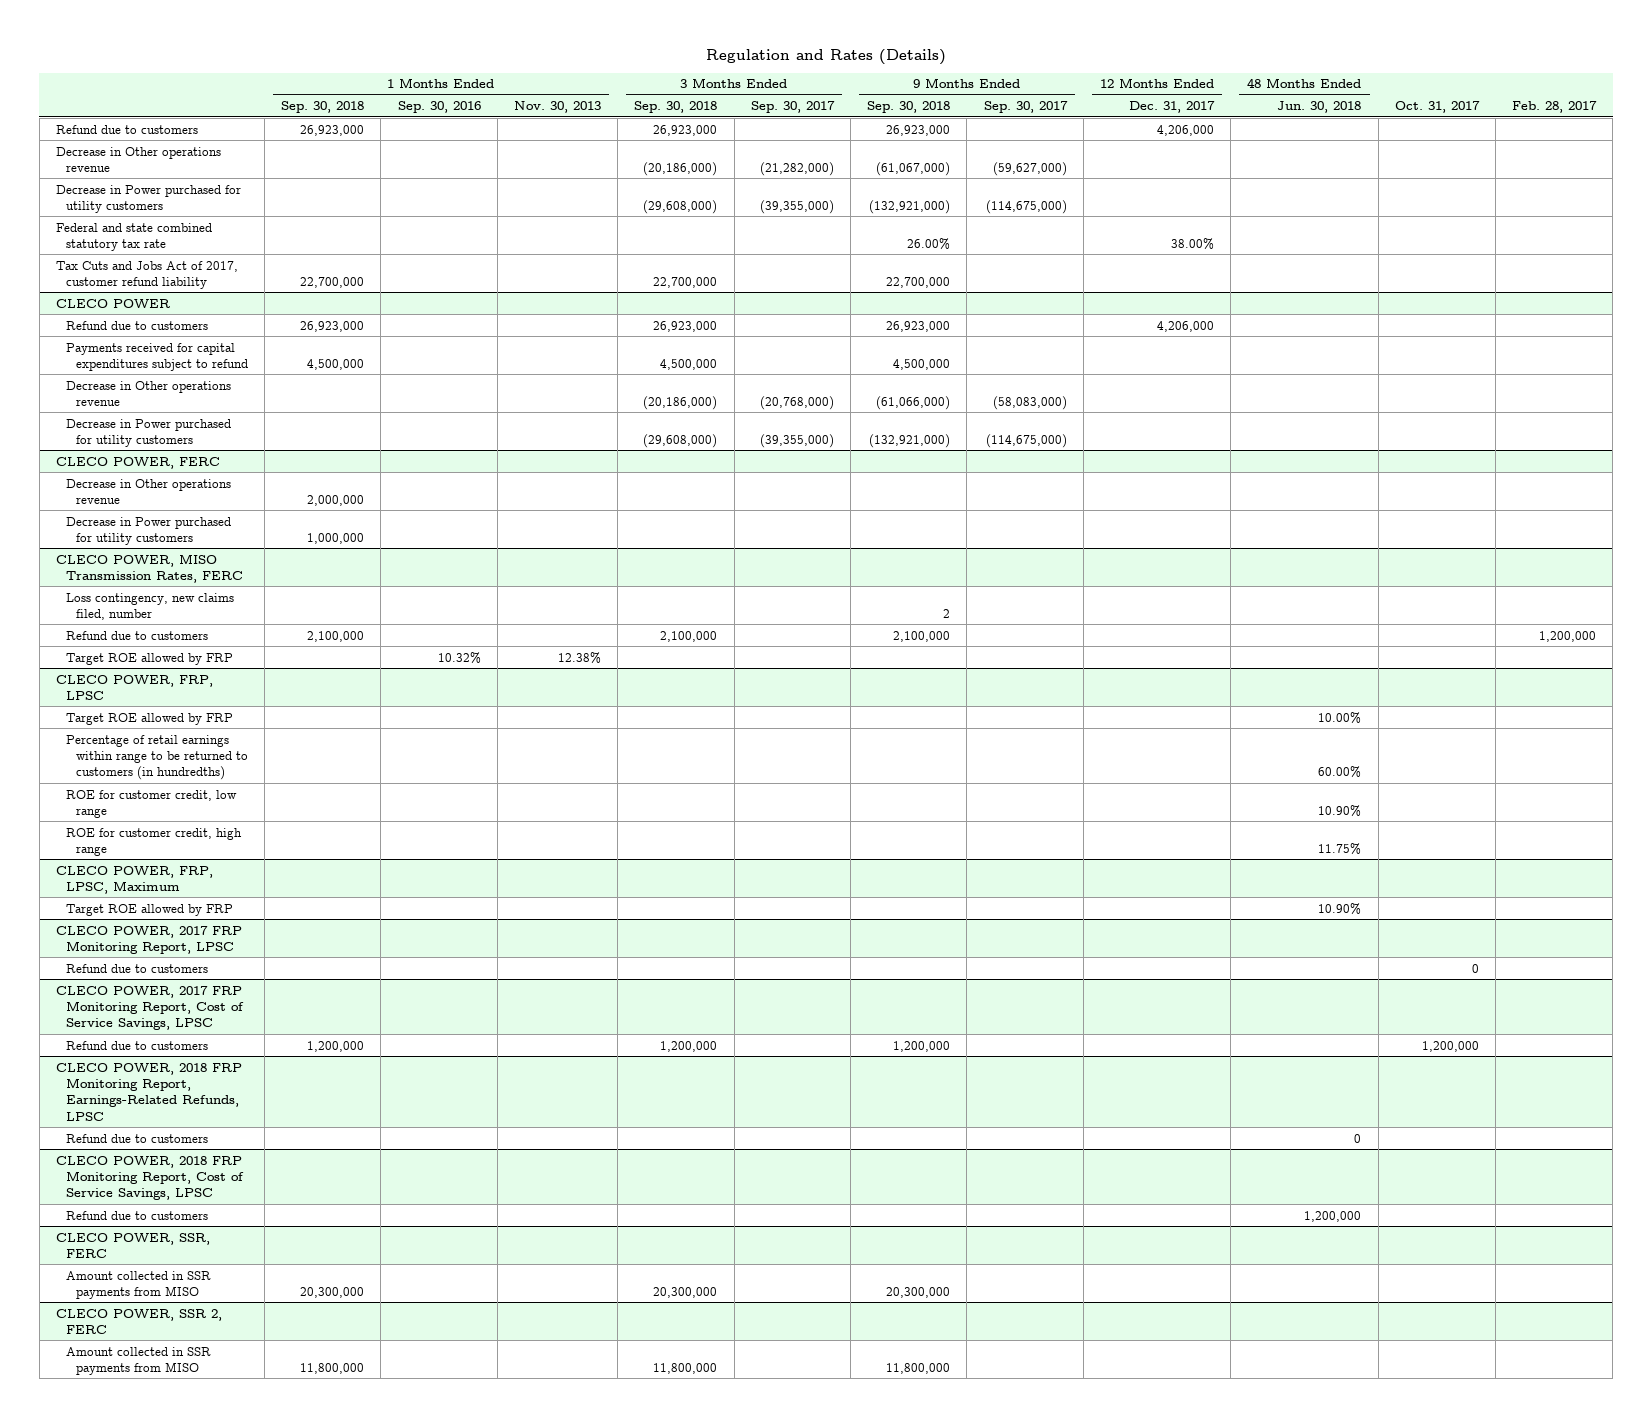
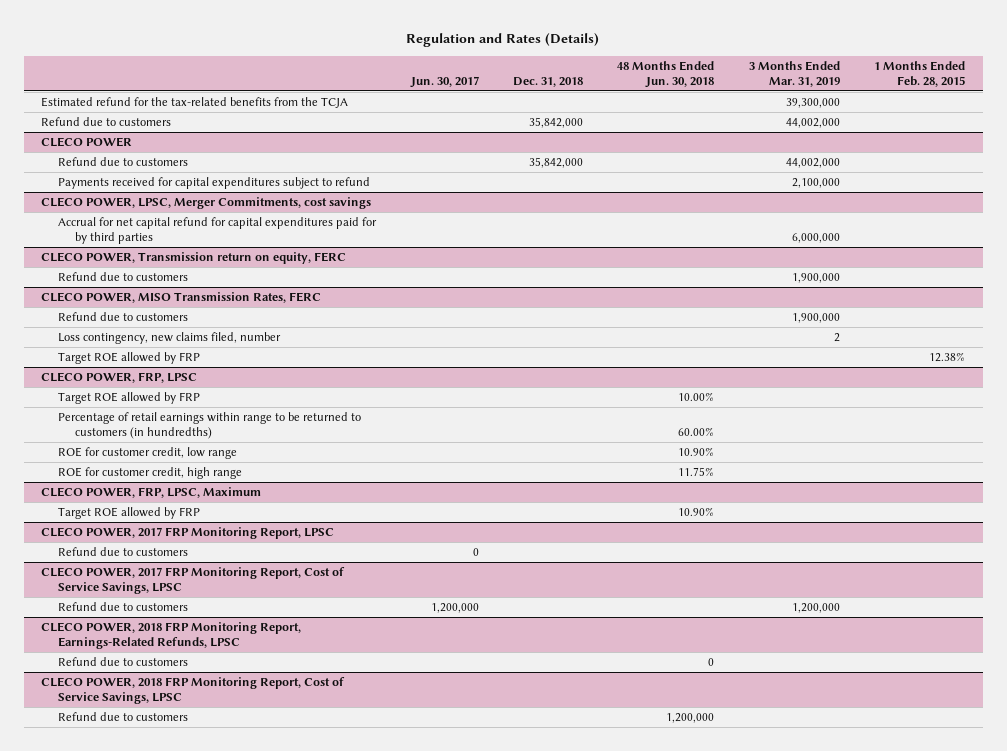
- | 1 Months Ended Sep. 30, 2018 | 1 Months Ended Sep. 30, 2016 | 1 Months Ended Nov. 30, 2013 | 3 Months Ended Sep. 30, 2018 | 3 Months Ended Sep. 30, 2017 | 9 Months Ended Sep. 30, 2018 | 9 Months Ended Sep. 30, 2017 | 12 Months Ended Dec. 31, 2017 | 48 Months Ended Jun. 30, 2018 | Oct. 31, 2017 | Feb. 28, 2017
+ | Jun. 30, 2017 | Dec. 31, 2018 | 48 Months Ended Jun. 30, 2018 | 3 Months Ended Mar. 31, 2019 | 1 Months Ended Feb. 28, 2015
+ Estimated refund for the tax-related benefits from the TCJA | | | | 39,300,000 |
- Decrease in Other operations revenue | | | | (20,186,000) | (21,282,000) | (61,067,000) | (59,627,000) | | | |
- Decrease in Power purchased for utility customers | | | | (29,608,000) | (39,355,000) | (132,921,000) | (114,675,000) | | | |
- Federal and state combined statutory tax rate | | | | | | 26.00% | | 38.00% | | |
- Tax Cuts and Jobs Act of 2017, customer refund liability | 22,700,000 | | | 22,700,000 | | 22,700,000 | | | | |
@ CLECO POWER
- Decrease in Other operations revenue | | | | (20,186,000) | (20,768,000) | (61,066,000) | (58,083,000) | | | |
- Decrease in Power purchased for utility customers | | | | (29,608,000) | (39,355,000) | (132,921,000) | (114,675,000) | | | |
- CLECO POWER, FERC
- Decrease in Other operations revenue | 2,000,000 | | | | | | | | | |
- Decrease in Power purchased for utility customers | 1,000,000 | | | | | | | | | |
+ CLECO POWER, LPSC, Merger Commitments, cost savings
+ Accrual for net capital refund for capital expenditures paid for by third parties | | | | 6,000,000 |
+ CLECO POWER, Transmission return on equity, FERC
+ Refund due to customers | | | | 1,900,000 |
@ CLECO POWER, MISO Transmission Rates, FERC
moved down: Loss contingency, new claims filed, number | | | | 2 |
- CLECO POWER, SSR, FERC
- Amount collected in SSR payments from MISO | 20,300,000 | | | 20,300,000 | | 20,300,000 | | | | |
- CLECO POWER, SSR 2, FERC
- Amount collected in SSR payments from MISO | 11,800,000 | | | 11,800,000 | | 11,800,000 | | | | |

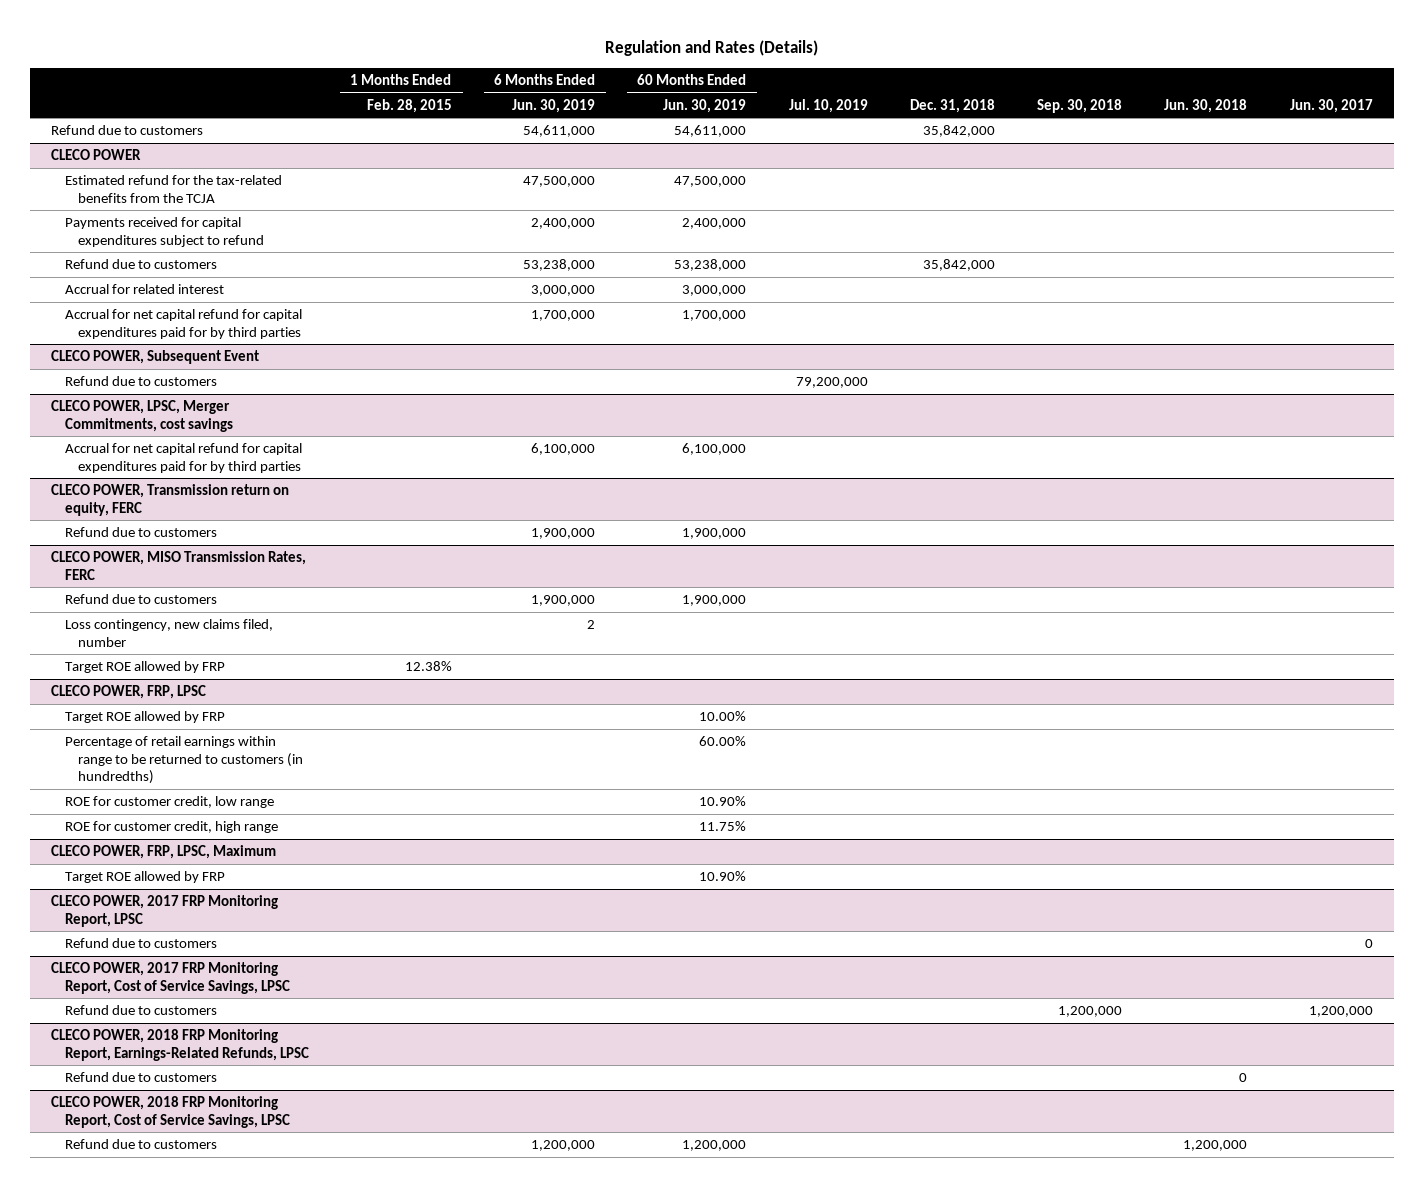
- | Jun. 30, 2017 | Dec. 31, 2018 | 48 Months Ended Jun. 30, 2018 | 3 Months Ended Mar. 31, 2019 | 1 Months Ended Feb. 28, 2015
+ | 1 Months Ended Feb. 28, 2015 | 6 Months Ended Jun. 30, 2019 | 60 Months Ended Jun. 30, 2019 | Jul. 10, 2019 | Dec. 31, 2018 | Sep. 30, 2018 | Jun. 30, 2018 | Jun. 30, 2017
- Estimated refund for the tax-related benefits from the TCJA | | | | 39,300,000 |
@ CLECO POWER
+ Estimated refund for the tax-related benefits from the TCJA | | 47,500,000 | 47,500,000 | | | | |
moved down: Refund due to customers | | 53,238,000 | 53,238,000 | | 35,842,000 | | |
+ Accrual for related interest | | 3,000,000 | 3,000,000 | | | | |
+ Accrual for net capital refund for capital expenditures paid for by third parties | | 1,700,000 | 1,700,000 | | | | |
+ CLECO POWER, Subsequent Event
+ Refund due to customers | | | | 79,200,000 | | | |

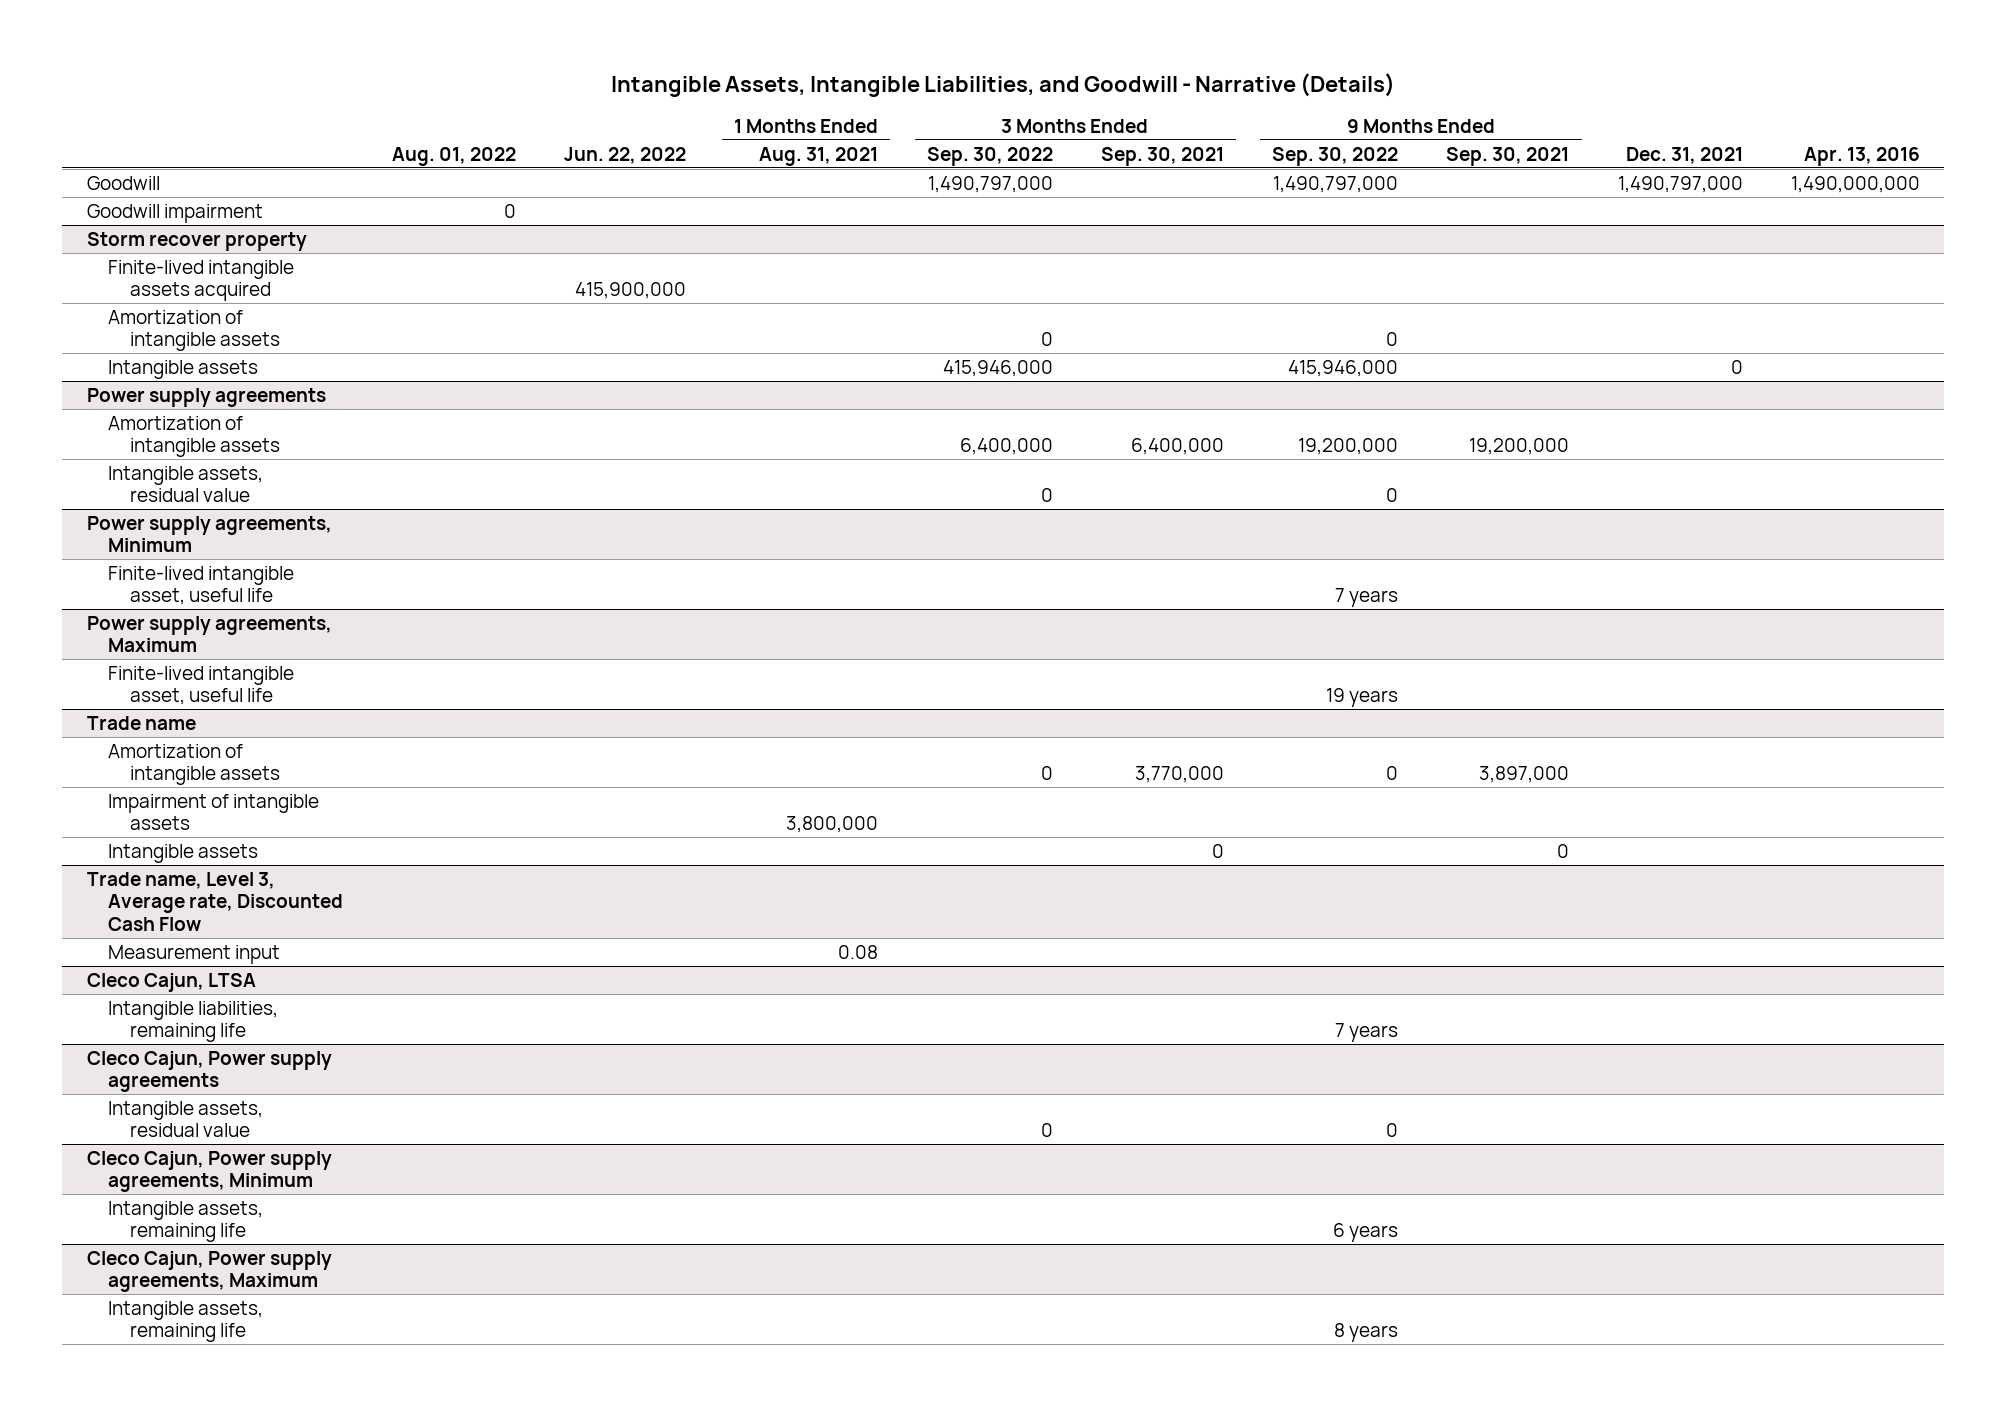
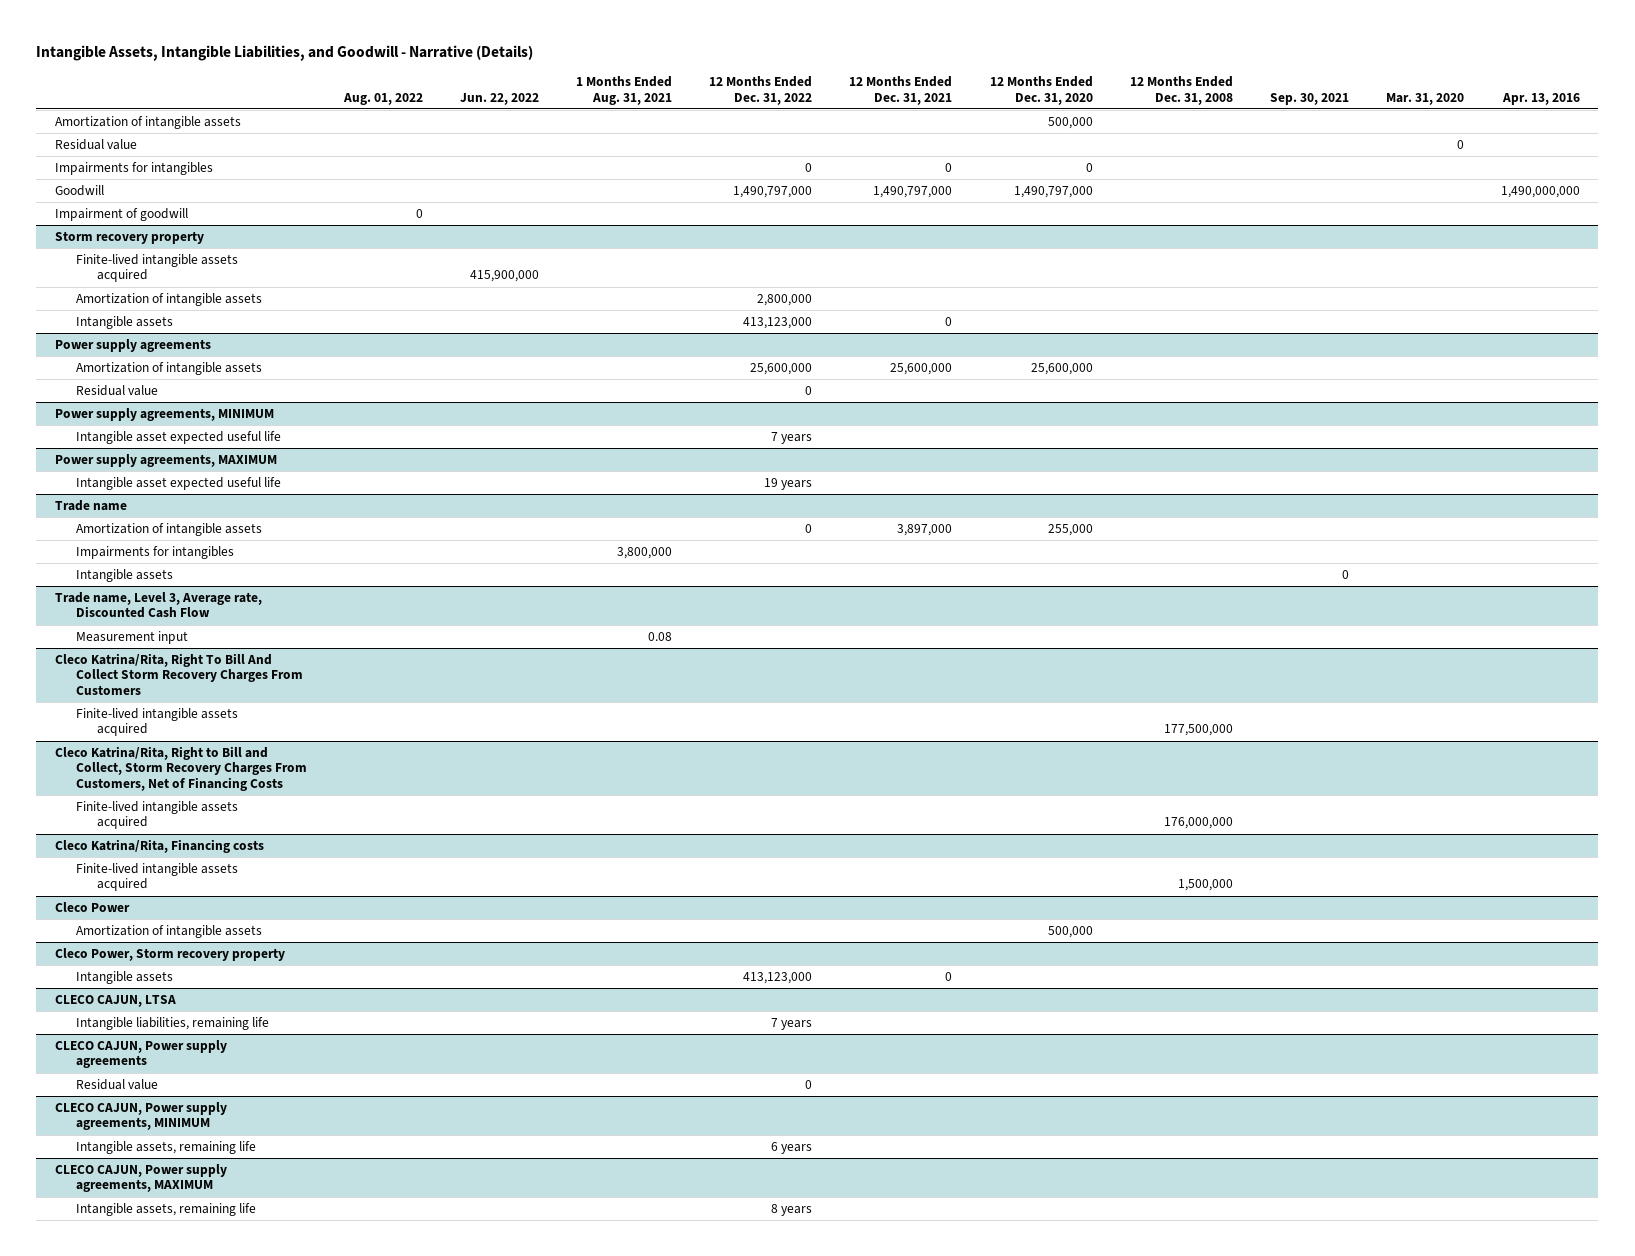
- | Aug. 01, 2022 | Jun. 22, 2022 | 1 Months Ended Aug. 31, 2021 | 3 Months Ended Sep. 30, 2022 | 3 Months Ended Sep. 30, 2021 | 9 Months Ended Sep. 30, 2022 | 9 Months Ended Sep. 30, 2021 | Dec. 31, 2021 | Apr. 13, 2016
+ | Aug. 01, 2022 | Jun. 22, 2022 | 1 Months Ended Aug. 31, 2021 | 12 Months Ended Dec. 31, 2022 | 12 Months Ended Dec. 31, 2021 | 12 Months Ended Dec. 31, 2020 | 12 Months Ended Dec. 31, 2008 | Sep. 30, 2021 | Mar. 31, 2020 | Apr. 13, 2016
+ Amortization of intangible assets | | | | | | 500,000 | | | |
+ Residual value | | | | | | | | | 0 |
+ Impairments for intangibles | | | | 0 | 0 | 0 | | | |
- Goodwill impairment | 0 | | | | | | | |
- Storm recover property
+ Impairment of goodwill | 0 | | | | | | | | |
+ Storm recovery property
@ Power supply agreements
- Intangible assets, residual value | | | | 0 | | 0 | | |
- Power supply agreements, Minimum
- Finite-lived intangible asset, useful life | | | | | | 7 years | | |
- Power supply agreements, Maximum
- Finite-lived intangible asset, useful life | | | | | | 19 years | | |
@ Power supply agreements
+ Residual value | | | | 0 | | | | | |
+ Power supply agreements, MINIMUM
+ Intangible asset expected useful life | | | | 7 years | | | | | |
+ Power supply agreements, MAXIMUM
+ Intangible asset expected useful life | | | | 19 years | | | | | |
@ Trade name
- Impairment of intangible assets | | | 3,800,000 | | | | | |
+ Impairments for intangibles | | | 3,800,000 | | | | | | |
- Cleco Cajun, LTSA
+ Cleco Katrina/Rita, Right To Bill And Collect Storm Recovery Charges From Customers
+ Finite-lived intangible assets acquired | | | | | | | 177,500,000 | | |
+ Cleco Katrina/Rita, Right to Bill and Collect, Storm Recovery Charges From Customers, Net of Financing Costs
+ Finite-lived intangible assets acquired | | | | | | | 176,000,000 | | |
+ Cleco Katrina/Rita, Financing costs
+ Finite-lived intangible assets acquired | | | | | | | 1,500,000 | | |
+ Cleco Power
+ Amortization of intangible assets | | | | | | 500,000 | | | |
+ Cleco Power, Storm recovery property
+ Intangible assets | | | | 413,123,000 | 0 | | | | |
+ CLECO CAJUN, LTSA
- Cleco Cajun, Power supply agreements
- Intangible assets, residual value | | | | 0 | | 0 | | |
- Cleco Cajun, Power supply agreements, Minimum
+ CLECO CAJUN, Power supply agreements
+ Residual value | | | | 0 | | | | | |
+ CLECO CAJUN, Power supply agreements, MINIMUM
- Cleco Cajun, Power supply agreements, Maximum
+ CLECO CAJUN, Power supply agreements, MAXIMUM

